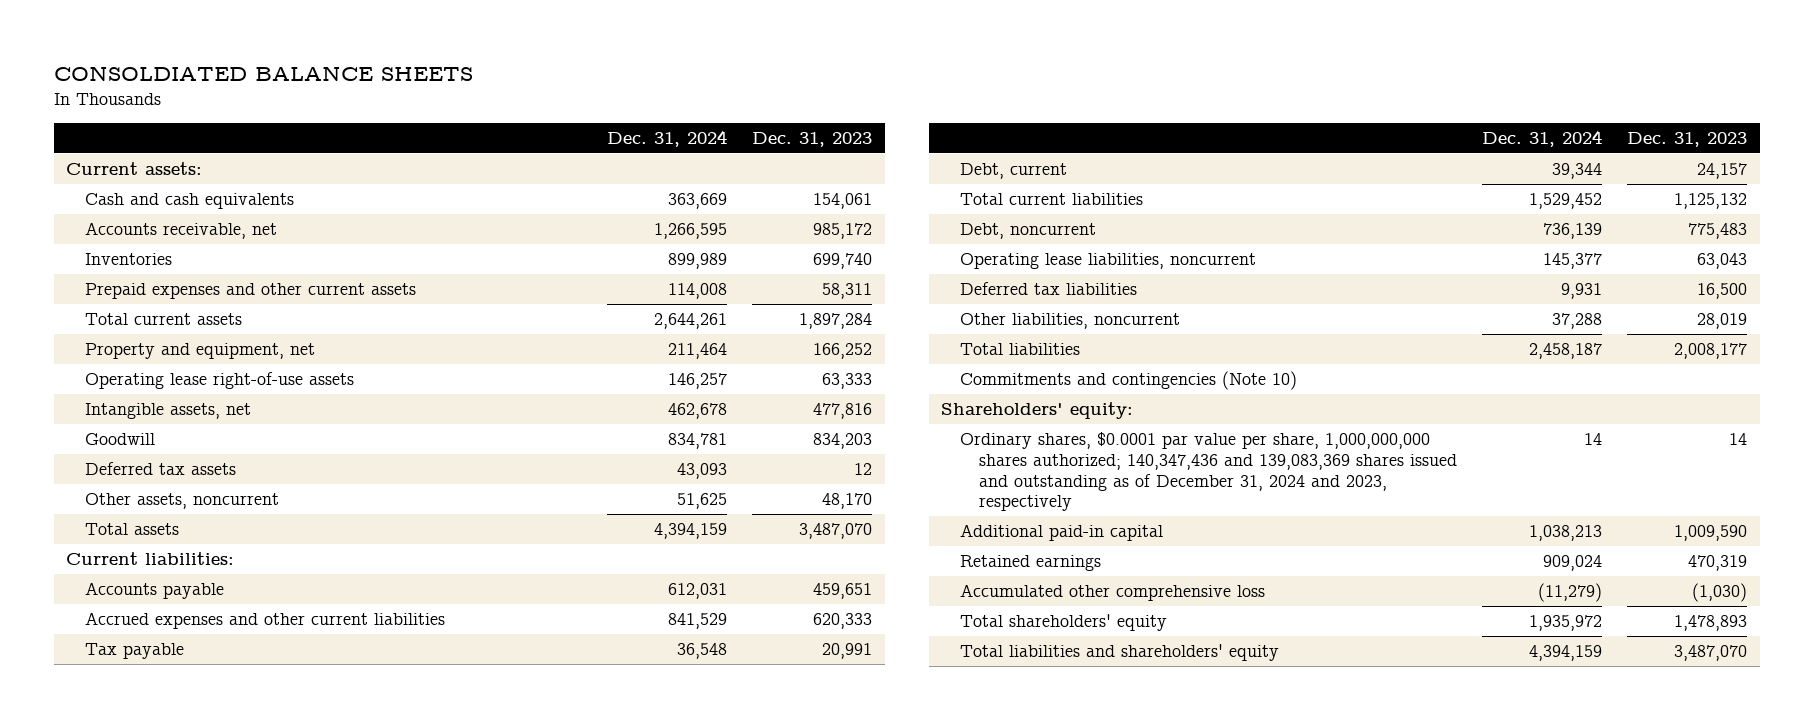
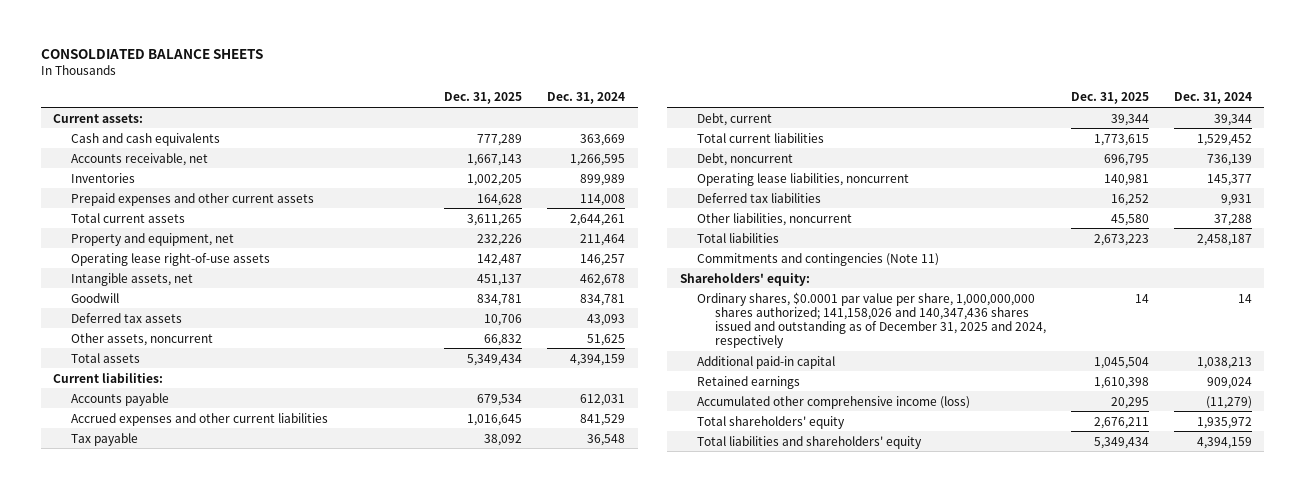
- | Dec. 31, 2024 | Dec. 31, 2023
+ | Dec. 31, 2025 | Dec. 31, 2024
- Commitments and contingencies (Note 10)
+ Commitments and contingencies (Note 11)
- Ordinary shares, $0.0001 par value per share, 1,000,000,000 shares authorized; 140,347,436 and 139,083,369 shares issued and outstanding as of December 31, 2024 and 2023, respectively | 14 | 14
+ Ordinary shares, $0.0001 par value per share, 1,000,000,000 shares authorized; 141,158,026 and 140,347,436 shares issued and outstanding as of December 31, 2025 and 2024, respectively | 14 | 14
- Accumulated other comprehensive loss | (11,279) | (1,030)
+ Accumulated other comprehensive income (loss) | 20,295 | (11,279)

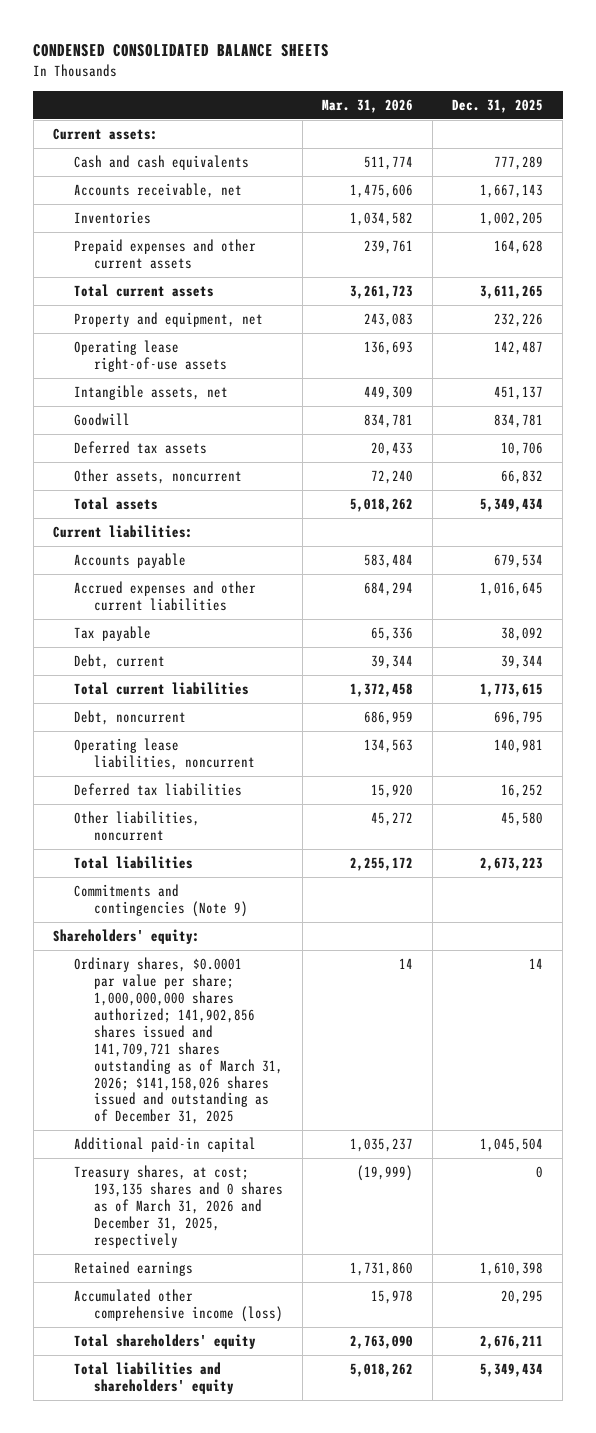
- CONSOLDIATED BALANCE SHEETS
+ CONDENSED CONSOLIDATED BALANCE SHEETS
- | Dec. 31, 2025 | Dec. 31, 2024
+ | Mar. 31, 2026 | Dec. 31, 2025
- Commitments and contingencies (Note 11)
+ Commitments and contingencies (Note 9)
- Ordinary shares, $0.0001 par value per share, 1,000,000,000 shares authorized; 141,158,026 and 140,347,436 shares issued and outstanding as of December 31, 2025 and 2024, respectively | 14 | 14
+ Ordinary shares, $0.0001 par value per share; 1,000,000,000 shares authorized; 141,902,856 shares issued and 141,709,721 shares outstanding as of March 31, 2026; $141,158,026 shares issued and outstanding as of December 31, 2025 | 14 | 14
+ Treasury shares, at cost; 193,135 shares and 0 shares as of March 31, 2026 and December 31, 2025, respectively | (19,999) | 0

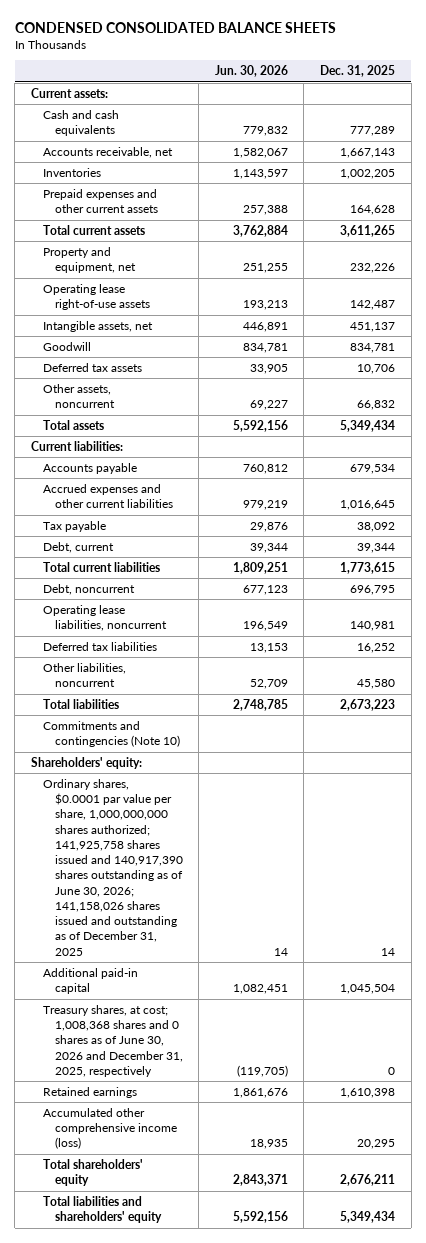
- | Mar. 31, 2026 | Dec. 31, 2025
+ | Jun. 30, 2026 | Dec. 31, 2025
- Commitments and contingencies (Note 9)
+ Commitments and contingencies (Note 10)
- Ordinary shares, $0.0001 par value per share; 1,000,000,000 shares authorized; 141,902,856 shares issued and 141,709,721 shares outstanding as of March 31, 2026; $141,158,026 shares issued and outstanding as of December 31, 2025 | 14 | 14
+ Ordinary shares, $0.0001 par value per share, 1,000,000,000 shares authorized; 141,925,758 shares issued and 140,917,390 shares outstanding as of June 30, 2026; 141,158,026 shares issued and outstanding as of December 31, 2025 | 14 | 14
- Treasury shares, at cost; 193,135 shares and 0 shares as of March 31, 2026 and December 31, 2025, respectively | (19,999) | 0
+ Treasury shares, at cost; 1,008,368 shares and 0 shares as of June 30, 2026 and December 31, 2025, respectively | (119,705) | 0

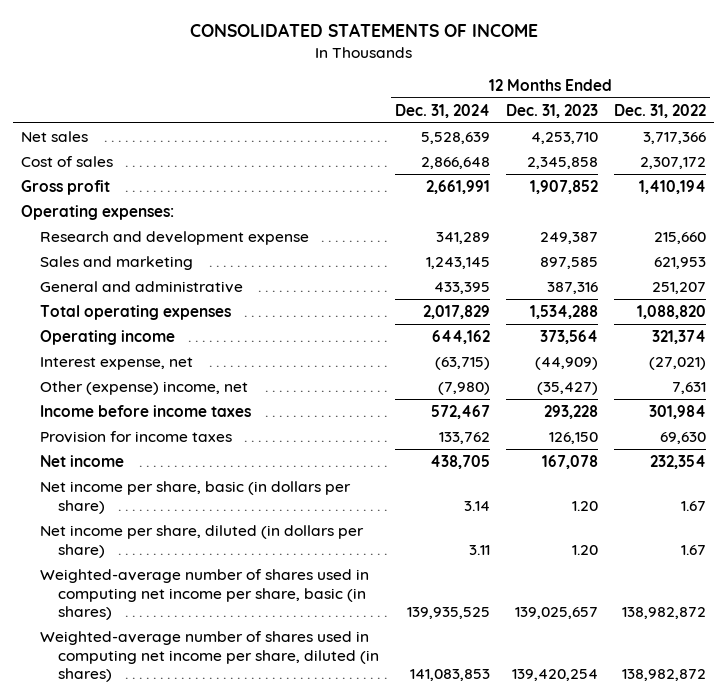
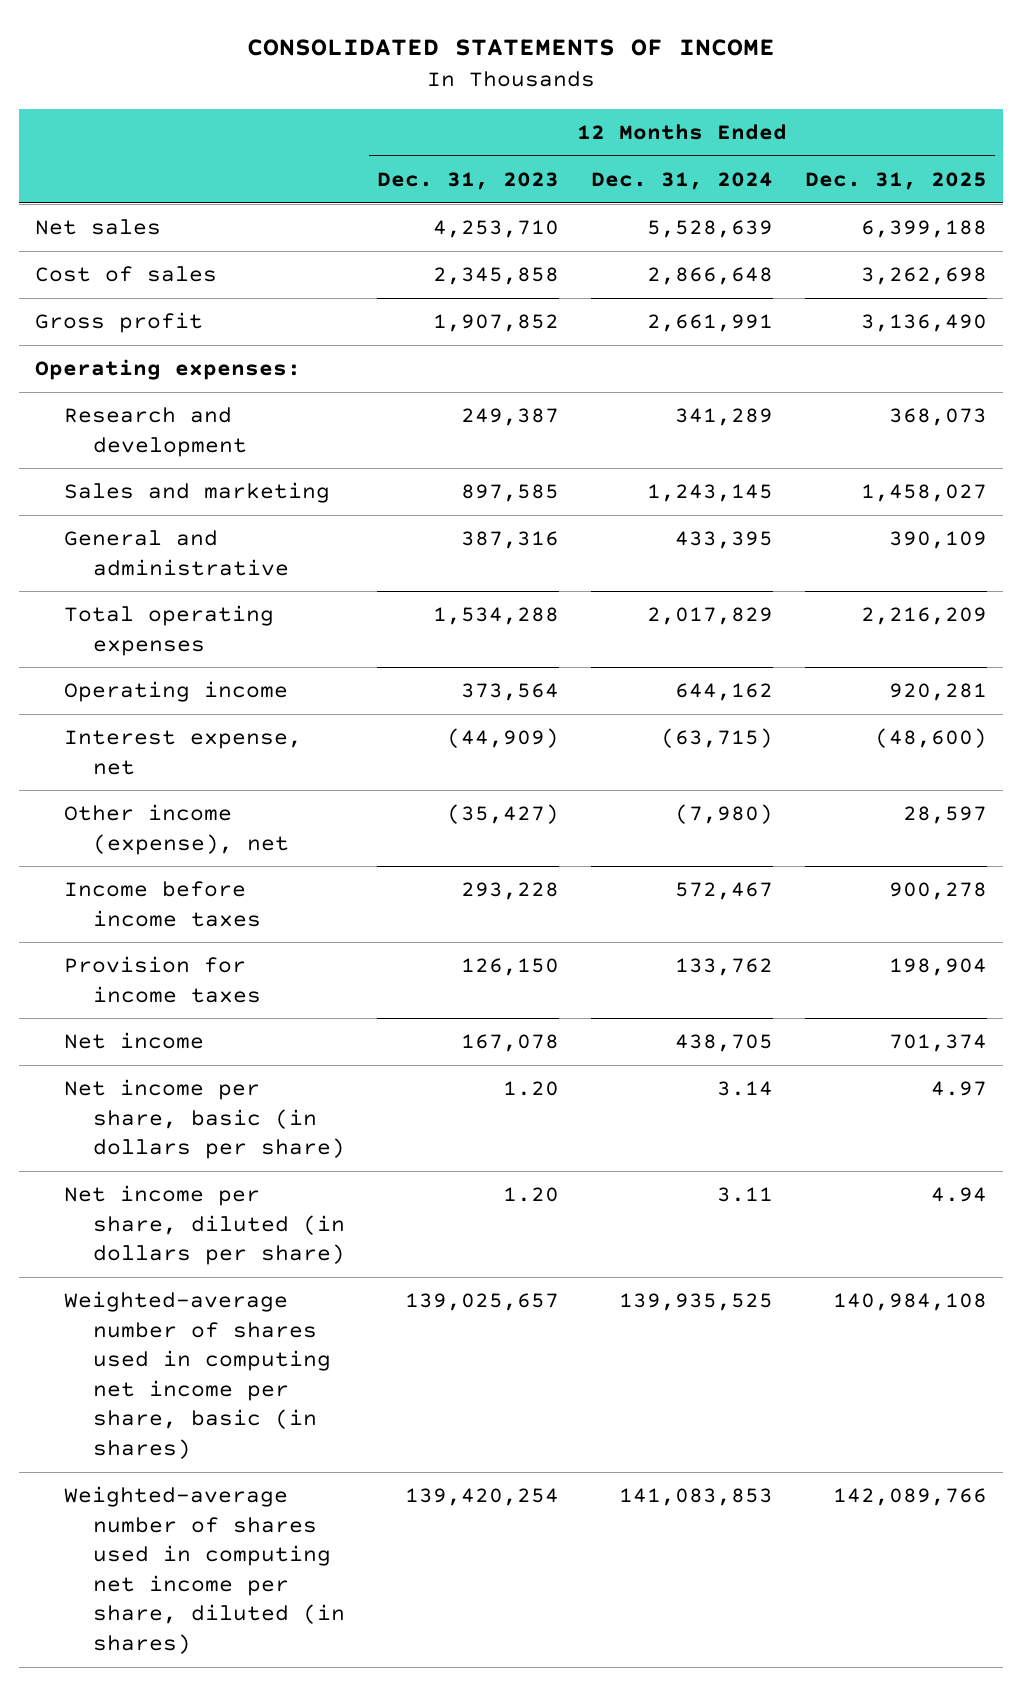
- | 12 Months Ended Dec. 31, 2024 | 12 Months Ended Dec. 31, 2023 | 12 Months Ended Dec. 31, 2022
+ | 12 Months Ended Dec. 31, 2023 | 12 Months Ended Dec. 31, 2024 | 12 Months Ended Dec. 31, 2025
- Research and development expense | 341,289 | 249,387 | 215,660
+ Research and development | 249,387 | 341,289 | 368,073
- Other (expense) income, net | (7,980) | (35,427) | 7,631
+ Other income (expense), net | (35,427) | (7,980) | 28,597

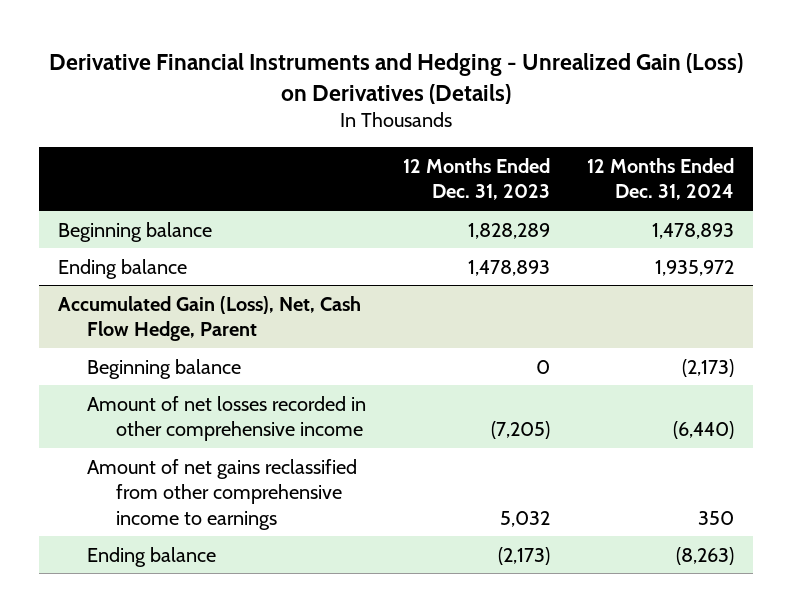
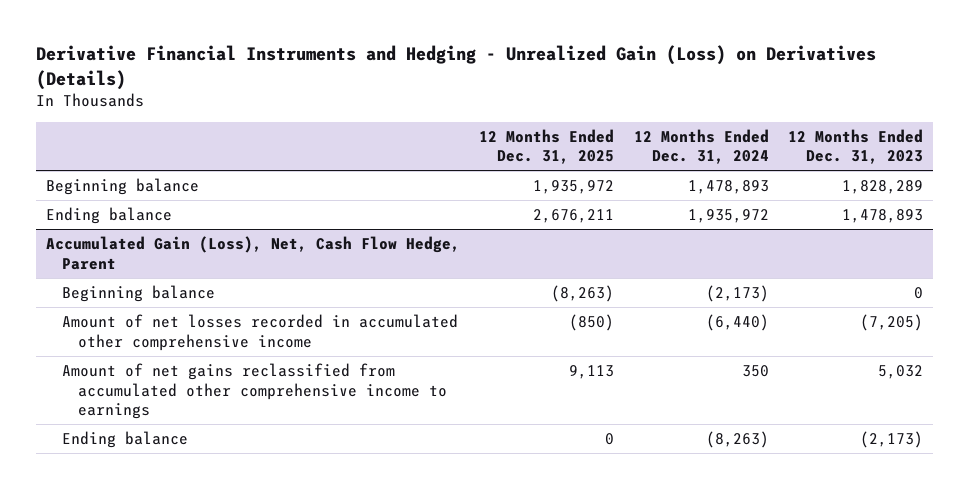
- | 12 Months Ended Dec. 31, 2023 | 12 Months Ended Dec. 31, 2024
+ | 12 Months Ended Dec. 31, 2025 | 12 Months Ended Dec. 31, 2024 | 12 Months Ended Dec. 31, 2023
@ Accumulated Gain (Loss), Net, Cash Flow Hedge, Parent
- Amount of net losses recorded in other comprehensive income | (7,205) | (6,440)
- Amount of net gains reclassified from other comprehensive income to earnings | 5,032 | 350
+ Amount of net losses recorded in accumulated other comprehensive income | (850) | (6,440) | (7,205)
+ Amount of net gains reclassified from accumulated other comprehensive income to earnings | 9,113 | 350 | 5,032

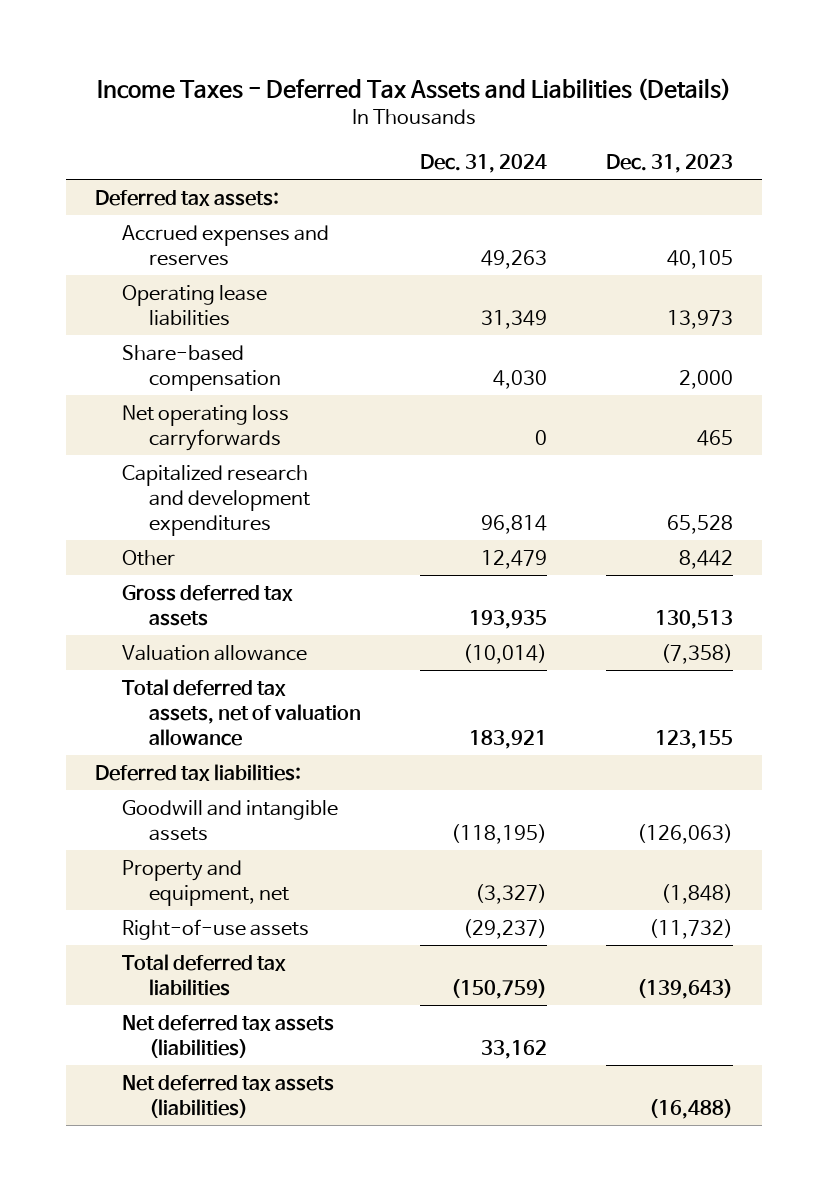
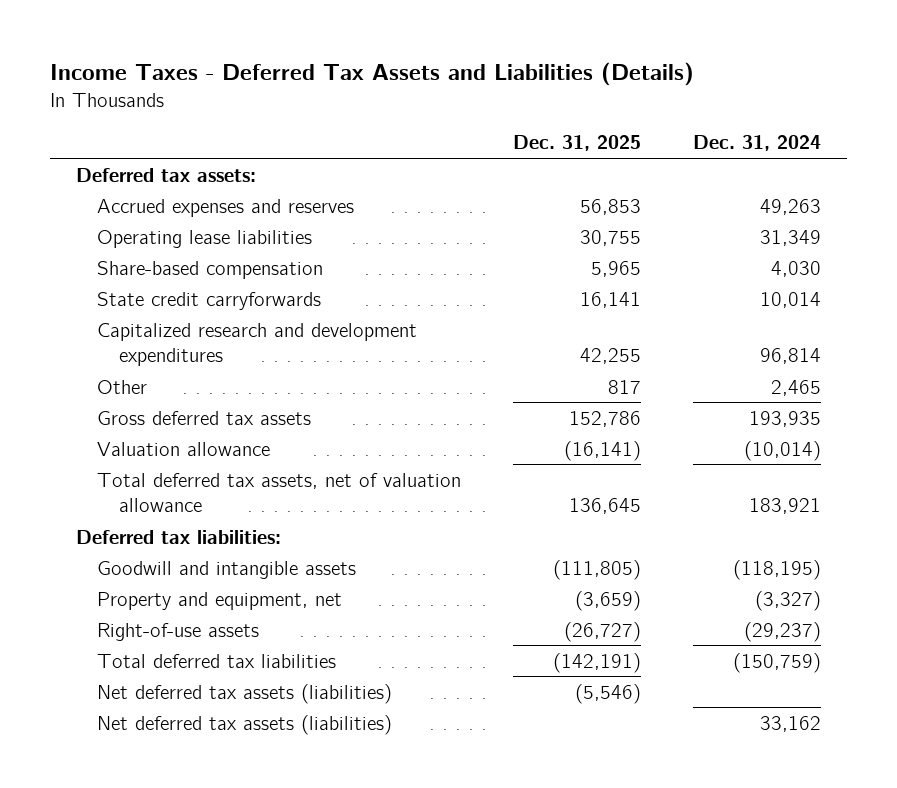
- | Dec. 31, 2024 | Dec. 31, 2023
+ | Dec. 31, 2025 | Dec. 31, 2024
- Net operating loss carryforwards | 0 | 465
+ State credit carryforwards | 16,141 | 10,014
- Other | 12,479 | 8,442
+ Other | 817 | 2,465
moved down: Net deferred tax assets (liabilities) | | 33,162

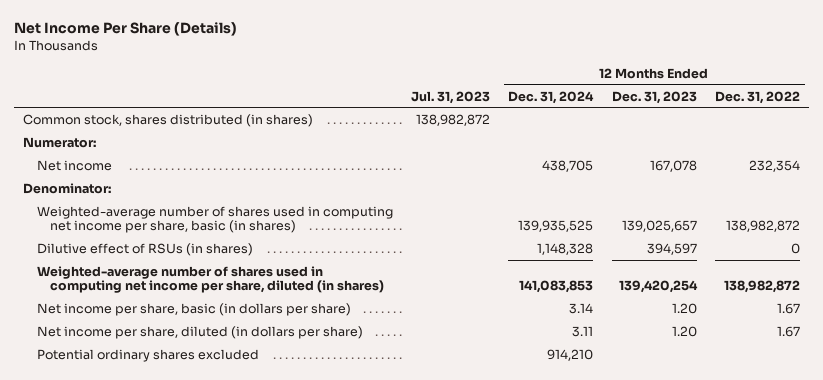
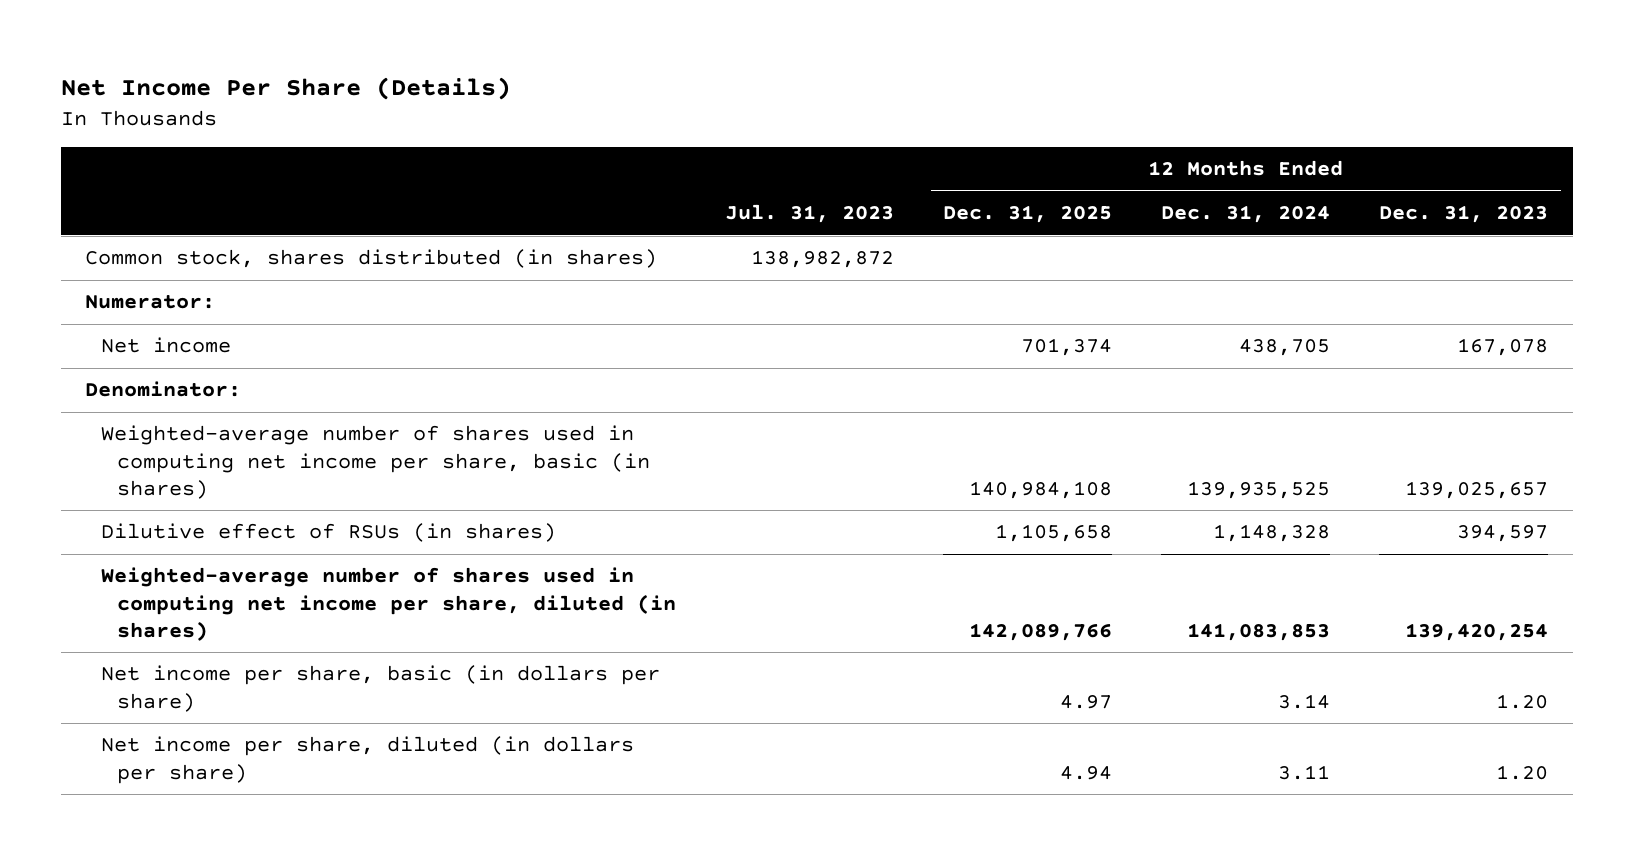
- | Jul. 31, 2023 | 12 Months Ended Dec. 31, 2024 | 12 Months Ended Dec. 31, 2023 | 12 Months Ended Dec. 31, 2022
+ | Jul. 31, 2023 | 12 Months Ended Dec. 31, 2025 | 12 Months Ended Dec. 31, 2024 | 12 Months Ended Dec. 31, 2023
- Potential ordinary shares excluded | | 914,210 | |

